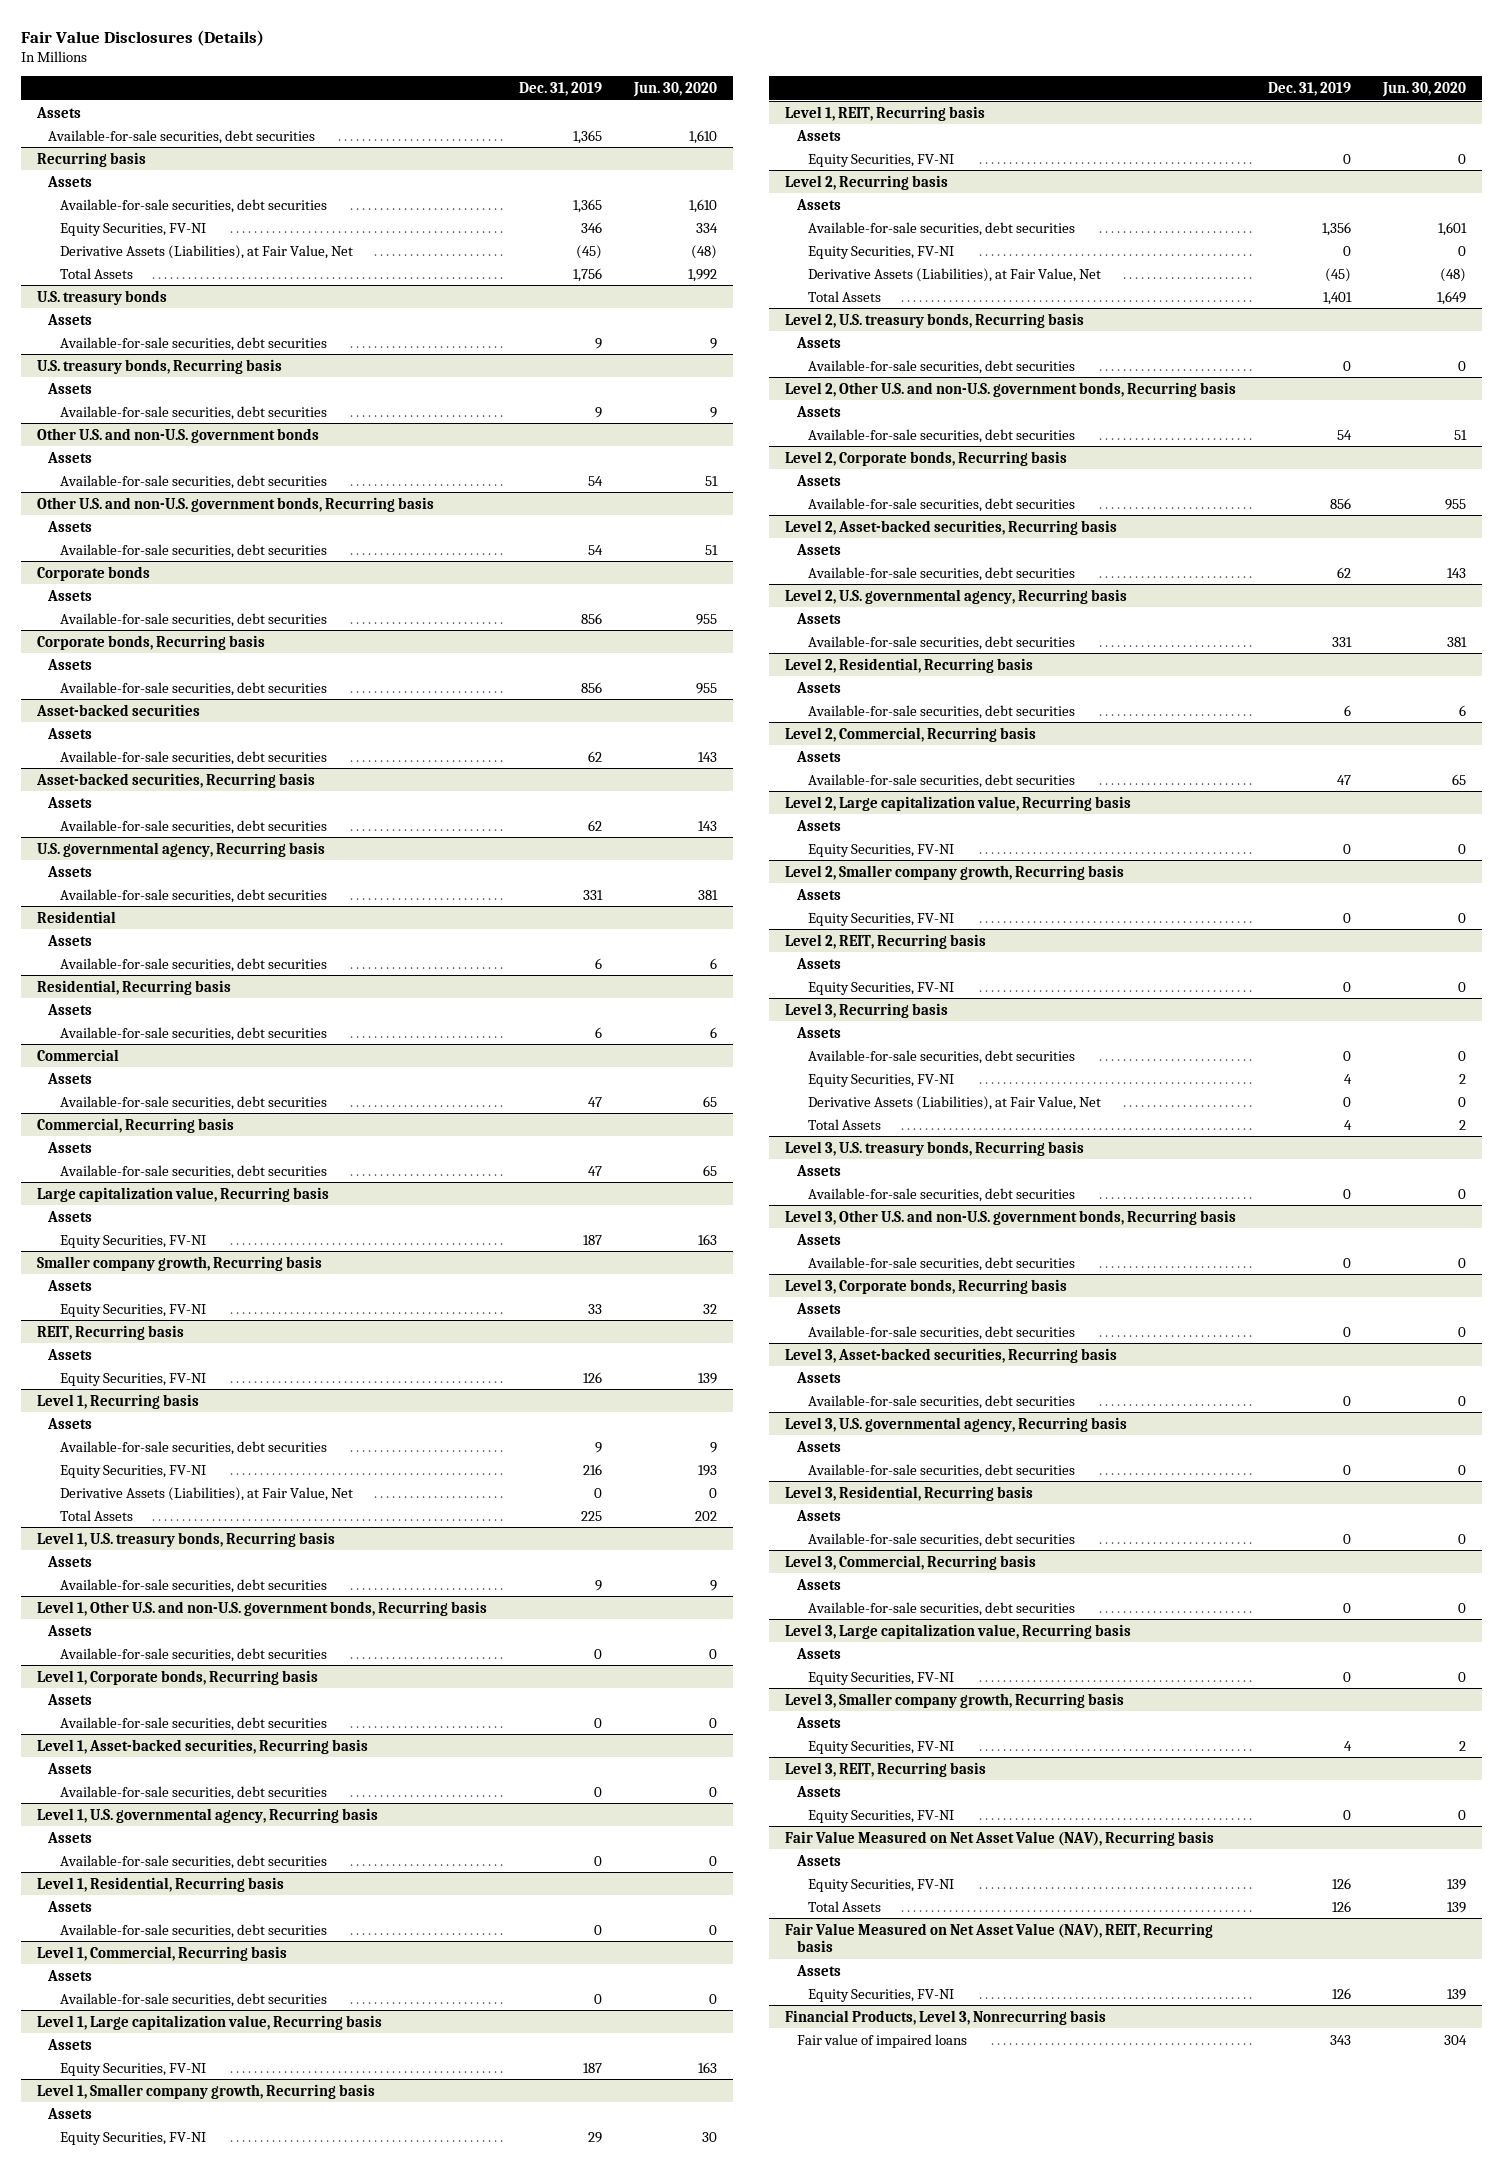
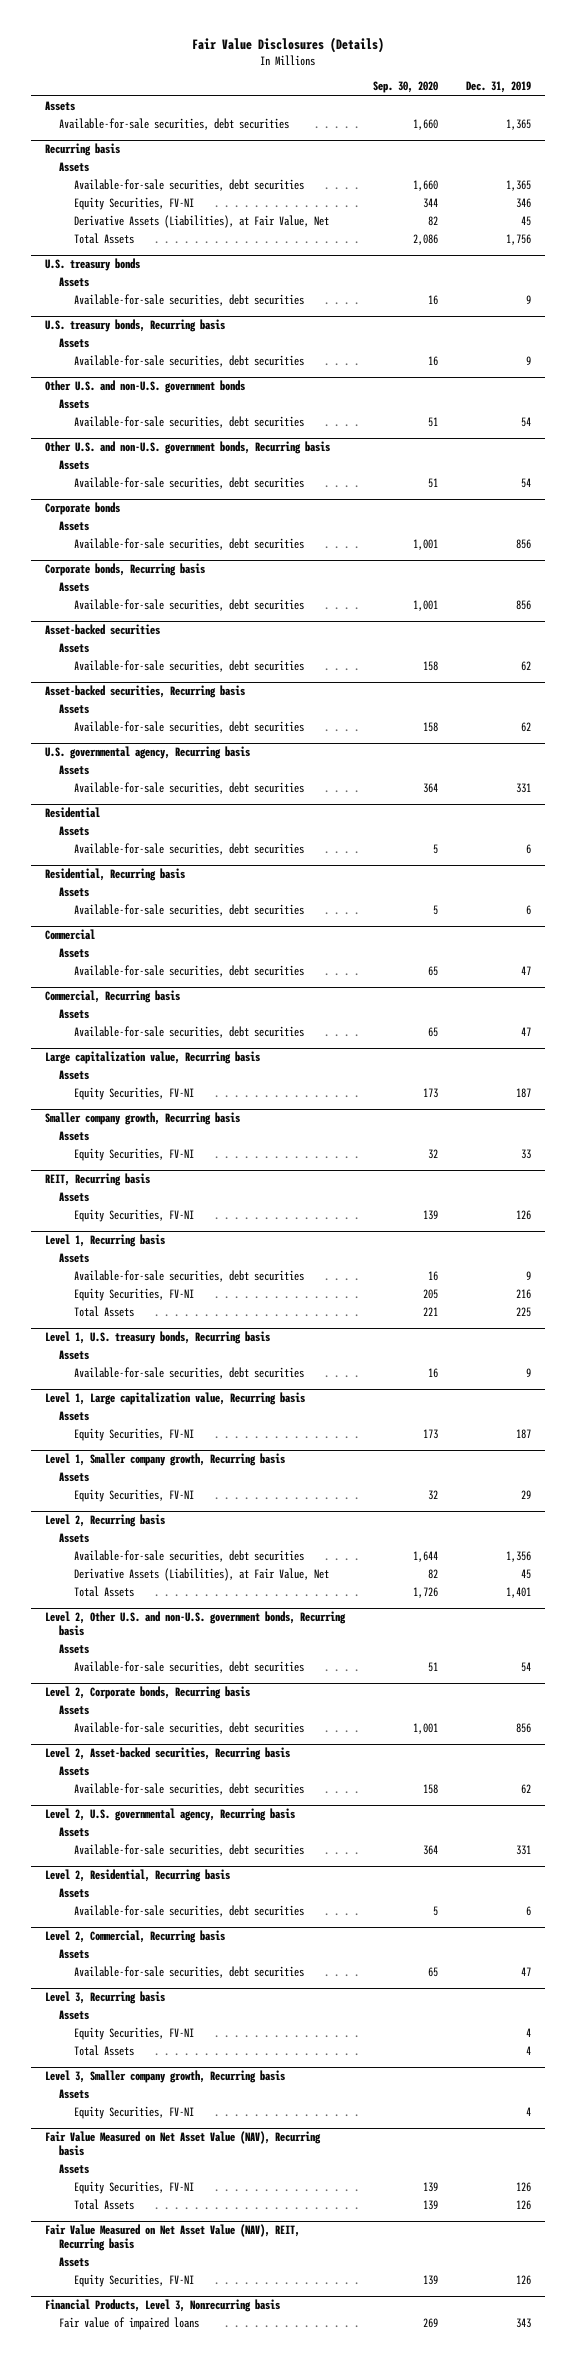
- | Dec. 31, 2019 | Jun. 30, 2020
+ | Sep. 30, 2020 | Dec. 31, 2019
@ Recurring basis
- Derivative Assets (Liabilities), at Fair Value, Net | (45) | (48)
+ Derivative Assets (Liabilities), at Fair Value, Net | 82 | 45
@ Level 1, Recurring basis
- Derivative Assets (Liabilities), at Fair Value, Net | 0 | 0
- Level 1, Other U.S. and non-U.S. government bonds, Recurring basis
- Assets
- Available-for-sale securities, debt securities | 0 | 0
- Level 1, Corporate bonds, Recurring basis
- Assets
- Available-for-sale securities, debt securities | 0 | 0
- Level 1, Asset-backed securities, Recurring basis
- Assets
- Available-for-sale securities, debt securities | 0 | 0
- Level 1, U.S. governmental agency, Recurring basis
- Assets
- Available-for-sale securities, debt securities | 0 | 0
- Level 1, Residential, Recurring basis
- Assets
- Available-for-sale securities, debt securities | 0 | 0
- Level 1, Commercial, Recurring basis
- Assets
- Available-for-sale securities, debt securities | 0 | 0
- Level 1, REIT, Recurring basis
- Assets
- Equity Securities, FV-NI | 0 | 0
@ Level 2, Recurring basis
- Equity Securities, FV-NI | 0 | 0
- Derivative Assets (Liabilities), at Fair Value, Net | (45) | (48)
+ Derivative Assets (Liabilities), at Fair Value, Net | 82 | 45
- Level 2, U.S. treasury bonds, Recurring basis
- Assets
- Available-for-sale securities, debt securities | 0 | 0
- Level 2, Large capitalization value, Recurring basis
- Assets
- Equity Securities, FV-NI | 0 | 0
- Level 2, Smaller company growth, Recurring basis
- Assets
- Equity Securities, FV-NI | 0 | 0
- Level 2, REIT, Recurring basis
- Assets
- Equity Securities, FV-NI | 0 | 0
@ Level 3, Recurring basis
- Available-for-sale securities, debt securities | 0 | 0
- Derivative Assets (Liabilities), at Fair Value, Net | 0 | 0
- Level 3, U.S. treasury bonds, Recurring basis
- Assets
- Available-for-sale securities, debt securities | 0 | 0
- Level 3, Other U.S. and non-U.S. government bonds, Recurring basis
- Assets
- Available-for-sale securities, debt securities | 0 | 0
- Level 3, Corporate bonds, Recurring basis
- Assets
- Available-for-sale securities, debt securities | 0 | 0
- Level 3, Asset-backed securities, Recurring basis
- Assets
- Available-for-sale securities, debt securities | 0 | 0
- Level 3, U.S. governmental agency, Recurring basis
- Assets
- Available-for-sale securities, debt securities | 0 | 0
- Level 3, Residential, Recurring basis
- Assets
- Available-for-sale securities, debt securities | 0 | 0
- Level 3, Commercial, Recurring basis
- Assets
- Available-for-sale securities, debt securities | 0 | 0
- Level 3, Large capitalization value, Recurring basis
- Assets
- Equity Securities, FV-NI | 0 | 0
- Level 3, REIT, Recurring basis
- Assets
- Equity Securities, FV-NI | 0 | 0

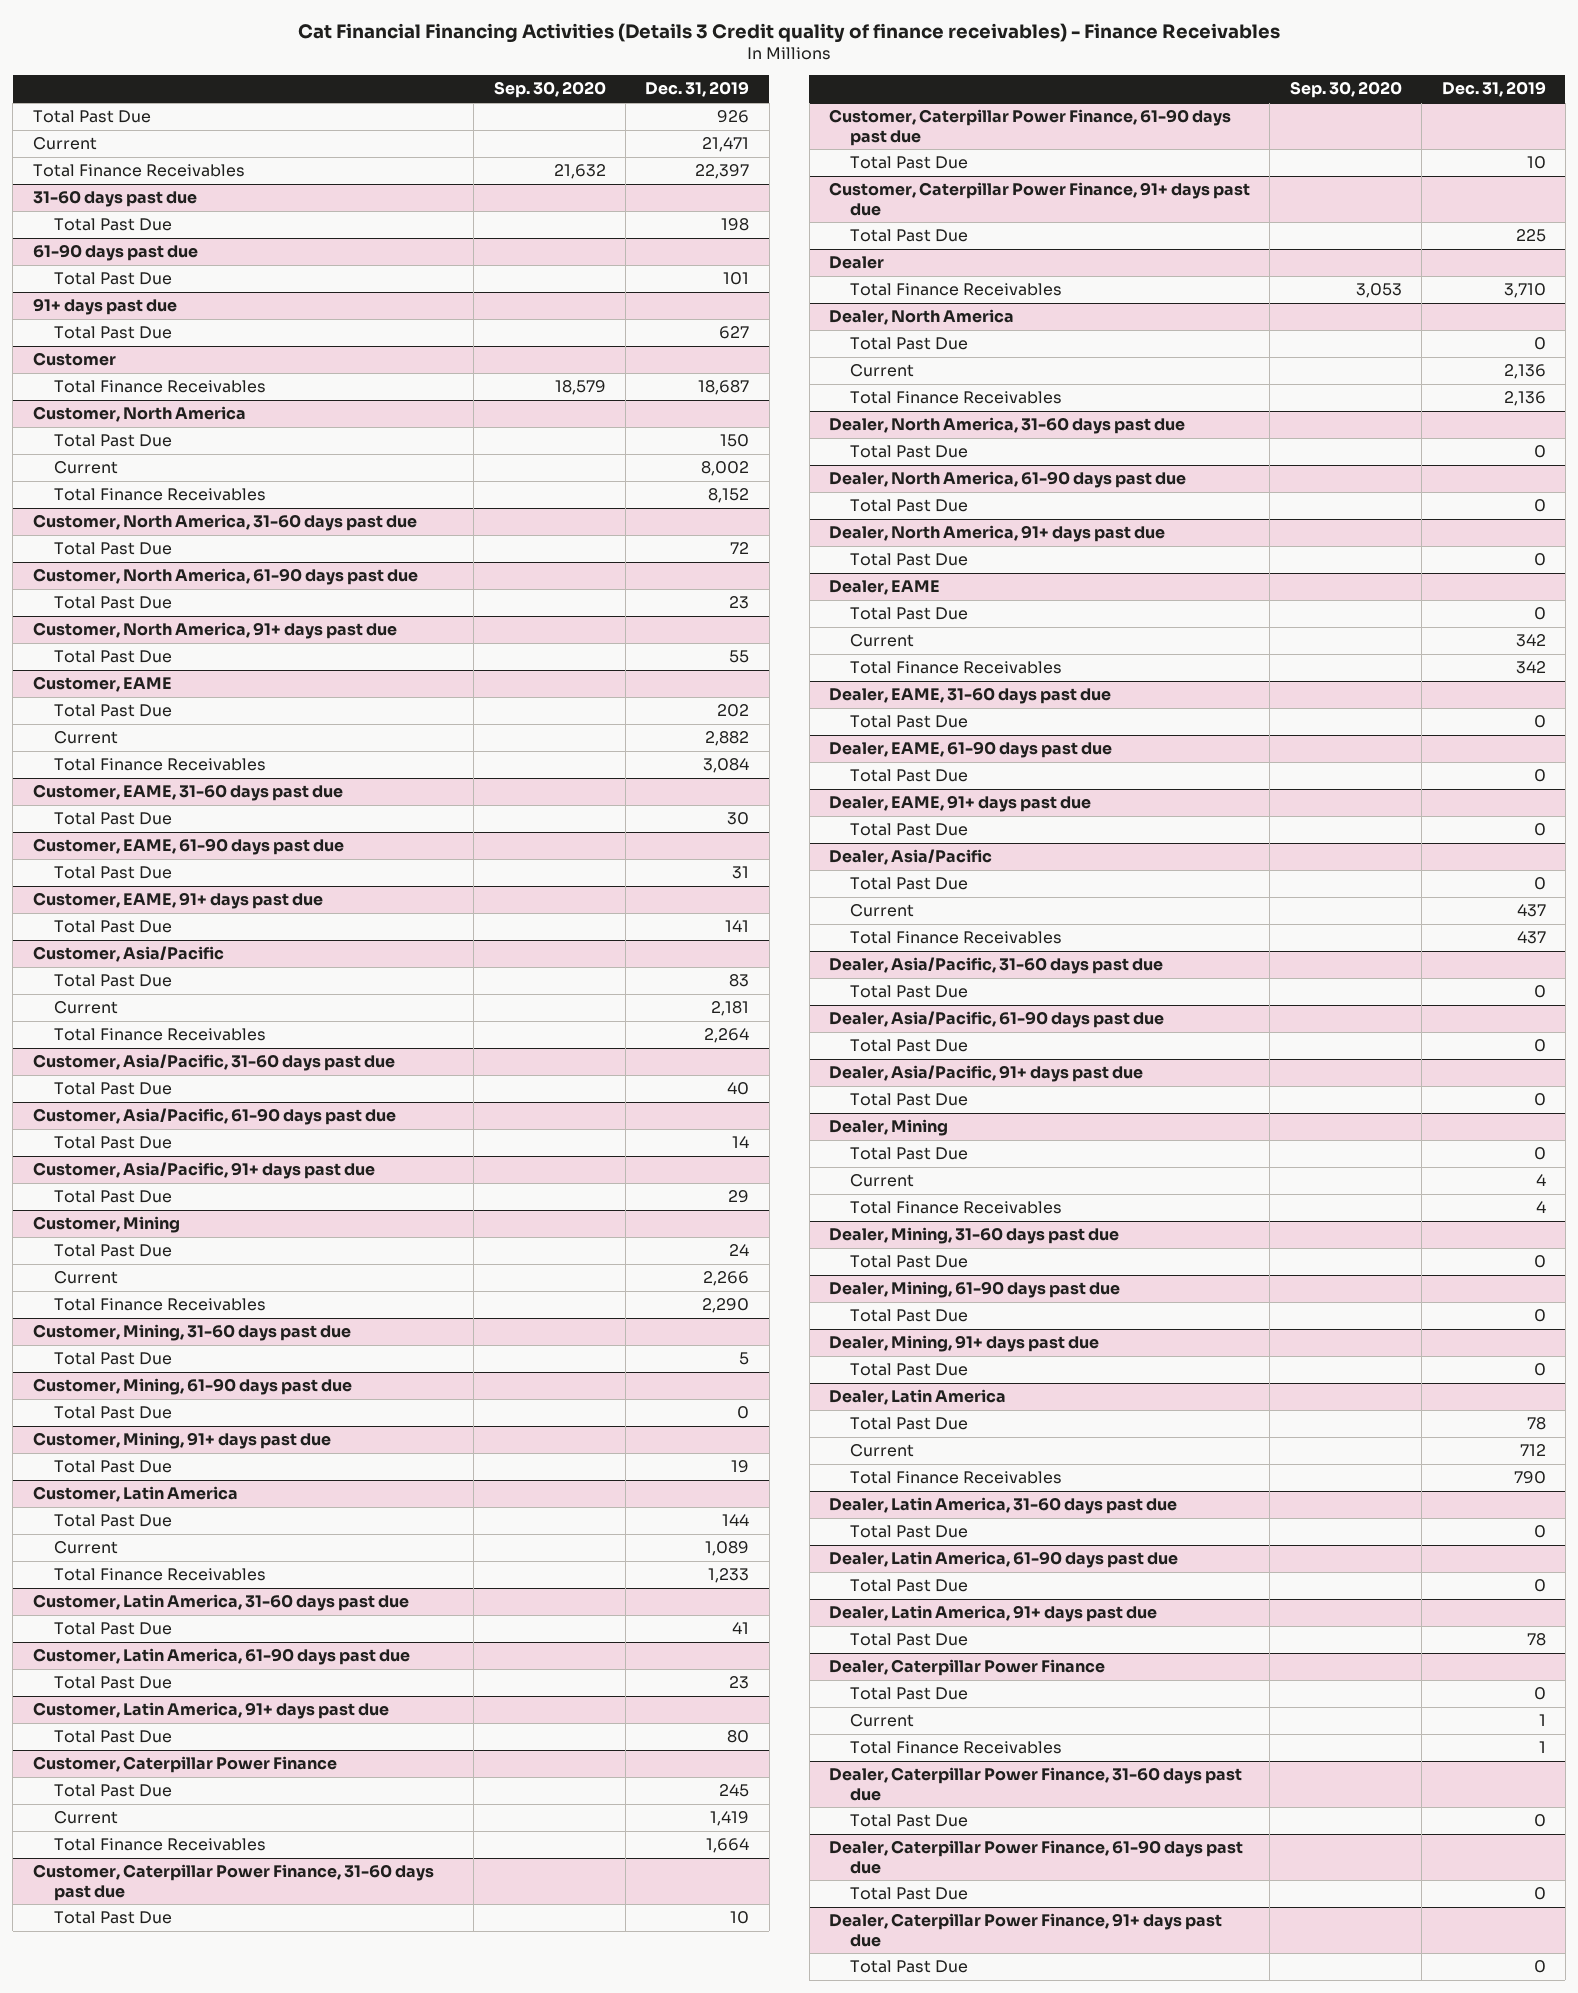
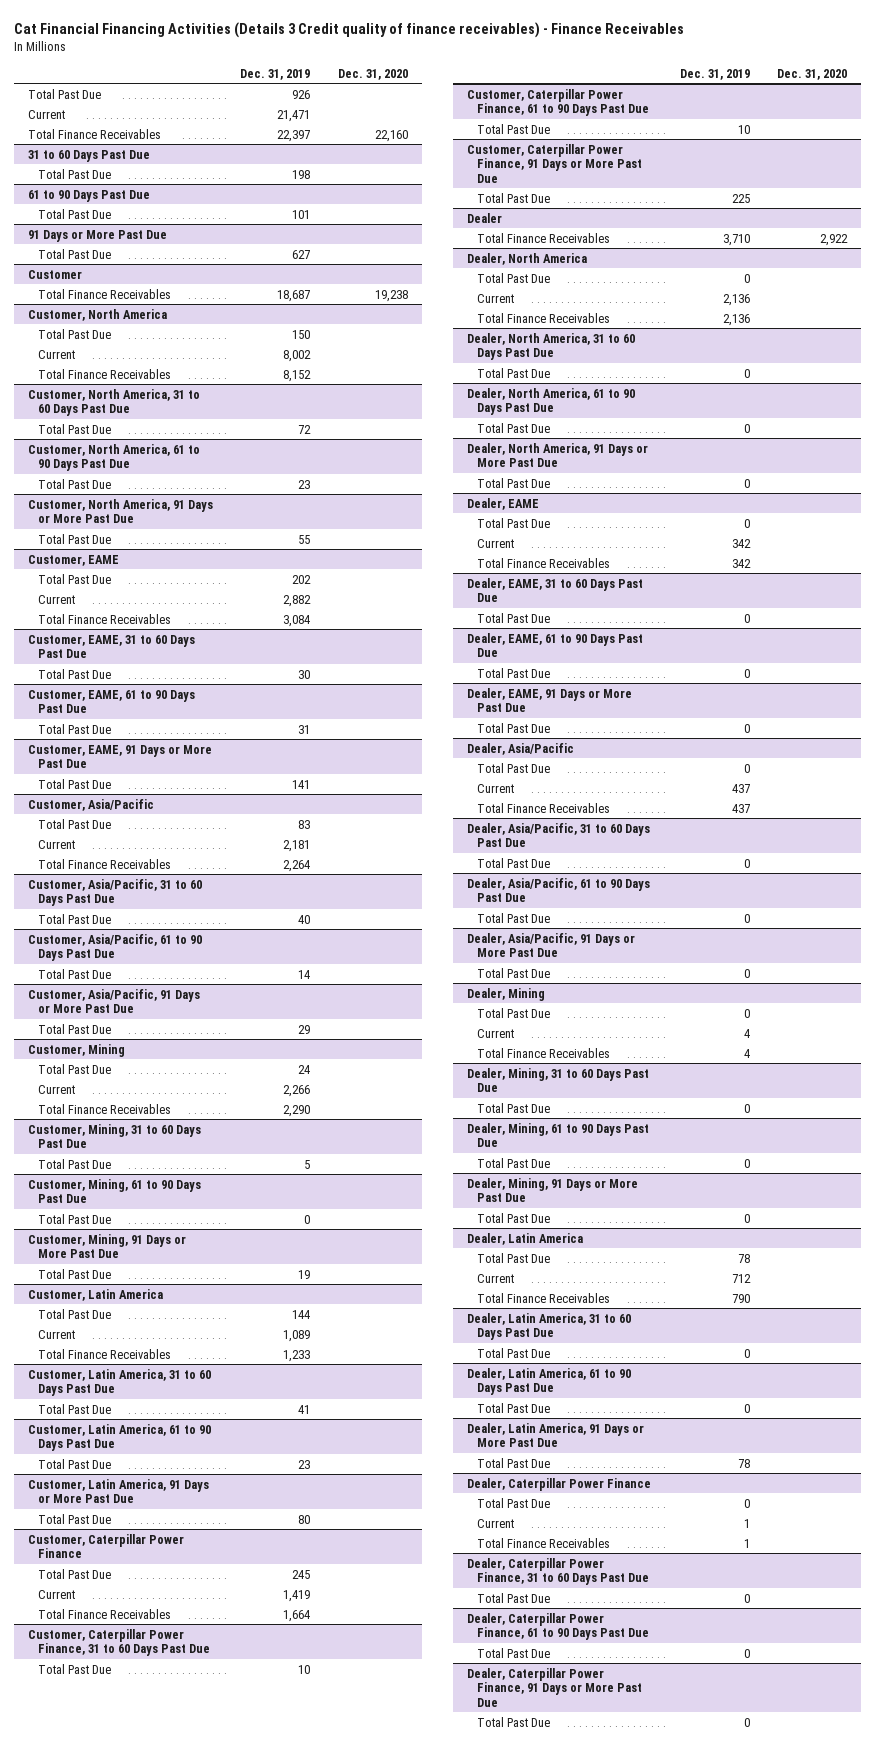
- | Sep. 30, 2020 | Dec. 31, 2019
+ | Dec. 31, 2019 | Dec. 31, 2020
- 31-60 days past due
+ 31 to 60 Days Past Due
- 61-90 days past due
+ 61 to 90 Days Past Due
- 91+ days past due
+ 91 Days or More Past Due
- Customer, North America, 31-60 days past due
+ Customer, North America, 31 to 60 Days Past Due
- Customer, North America, 61-90 days past due
+ Customer, North America, 61 to 90 Days Past Due
- Customer, North America, 91+ days past due
+ Customer, North America, 91 Days or More Past Due
- Customer, EAME, 31-60 days past due
+ Customer, EAME, 31 to 60 Days Past Due
- Customer, EAME, 61-90 days past due
+ Customer, EAME, 61 to 90 Days Past Due
- Customer, EAME, 91+ days past due
+ Customer, EAME, 91 Days or More Past Due
- Customer, Asia/Pacific, 31-60 days past due
+ Customer, Asia/Pacific, 31 to 60 Days Past Due
- Customer, Asia/Pacific, 61-90 days past due
+ Customer, Asia/Pacific, 61 to 90 Days Past Due
- Customer, Asia/Pacific, 91+ days past due
+ Customer, Asia/Pacific, 91 Days or More Past Due
- Customer, Mining, 31-60 days past due
+ Customer, Mining, 31 to 60 Days Past Due
- Customer, Mining, 61-90 days past due
+ Customer, Mining, 61 to 90 Days Past Due
- Customer, Mining, 91+ days past due
+ Customer, Mining, 91 Days or More Past Due
- Customer, Latin America, 31-60 days past due
+ Customer, Latin America, 31 to 60 Days Past Due
- Customer, Latin America, 61-90 days past due
+ Customer, Latin America, 61 to 90 Days Past Due
- Customer, Latin America, 91+ days past due
+ Customer, Latin America, 91 Days or More Past Due
- Customer, Caterpillar Power Finance, 31-60 days past due
+ Customer, Caterpillar Power Finance, 31 to 60 Days Past Due
- Customer, Caterpillar Power Finance, 61-90 days past due
+ Customer, Caterpillar Power Finance, 61 to 90 Days Past Due
- Customer, Caterpillar Power Finance, 91+ days past due
+ Customer, Caterpillar Power Finance, 91 Days or More Past Due
- Dealer, North America, 31-60 days past due
+ Dealer, North America, 31 to 60 Days Past Due
- Dealer, North America, 61-90 days past due
+ Dealer, North America, 61 to 90 Days Past Due
- Dealer, North America, 91+ days past due
+ Dealer, North America, 91 Days or More Past Due
- Dealer, EAME, 31-60 days past due
+ Dealer, EAME, 31 to 60 Days Past Due
- Dealer, EAME, 61-90 days past due
+ Dealer, EAME, 61 to 90 Days Past Due
- Dealer, EAME, 91+ days past due
+ Dealer, EAME, 91 Days or More Past Due
- Dealer, Asia/Pacific, 31-60 days past due
+ Dealer, Asia/Pacific, 31 to 60 Days Past Due
- Dealer, Asia/Pacific, 61-90 days past due
+ Dealer, Asia/Pacific, 61 to 90 Days Past Due
- Dealer, Asia/Pacific, 91+ days past due
+ Dealer, Asia/Pacific, 91 Days or More Past Due
- Dealer, Mining, 31-60 days past due
+ Dealer, Mining, 31 to 60 Days Past Due
- Dealer, Mining, 61-90 days past due
+ Dealer, Mining, 61 to 90 Days Past Due
- Dealer, Mining, 91+ days past due
+ Dealer, Mining, 91 Days or More Past Due
- Dealer, Latin America, 31-60 days past due
+ Dealer, Latin America, 31 to 60 Days Past Due
- Dealer, Latin America, 61-90 days past due
+ Dealer, Latin America, 61 to 90 Days Past Due
- Dealer, Latin America, 91+ days past due
+ Dealer, Latin America, 91 Days or More Past Due
- Dealer, Caterpillar Power Finance, 31-60 days past due
+ Dealer, Caterpillar Power Finance, 31 to 60 Days Past Due
- Dealer, Caterpillar Power Finance, 61-90 days past due
+ Dealer, Caterpillar Power Finance, 61 to 90 Days Past Due
- Dealer, Caterpillar Power Finance, 91+ days past due
+ Dealer, Caterpillar Power Finance, 91 Days or More Past Due

